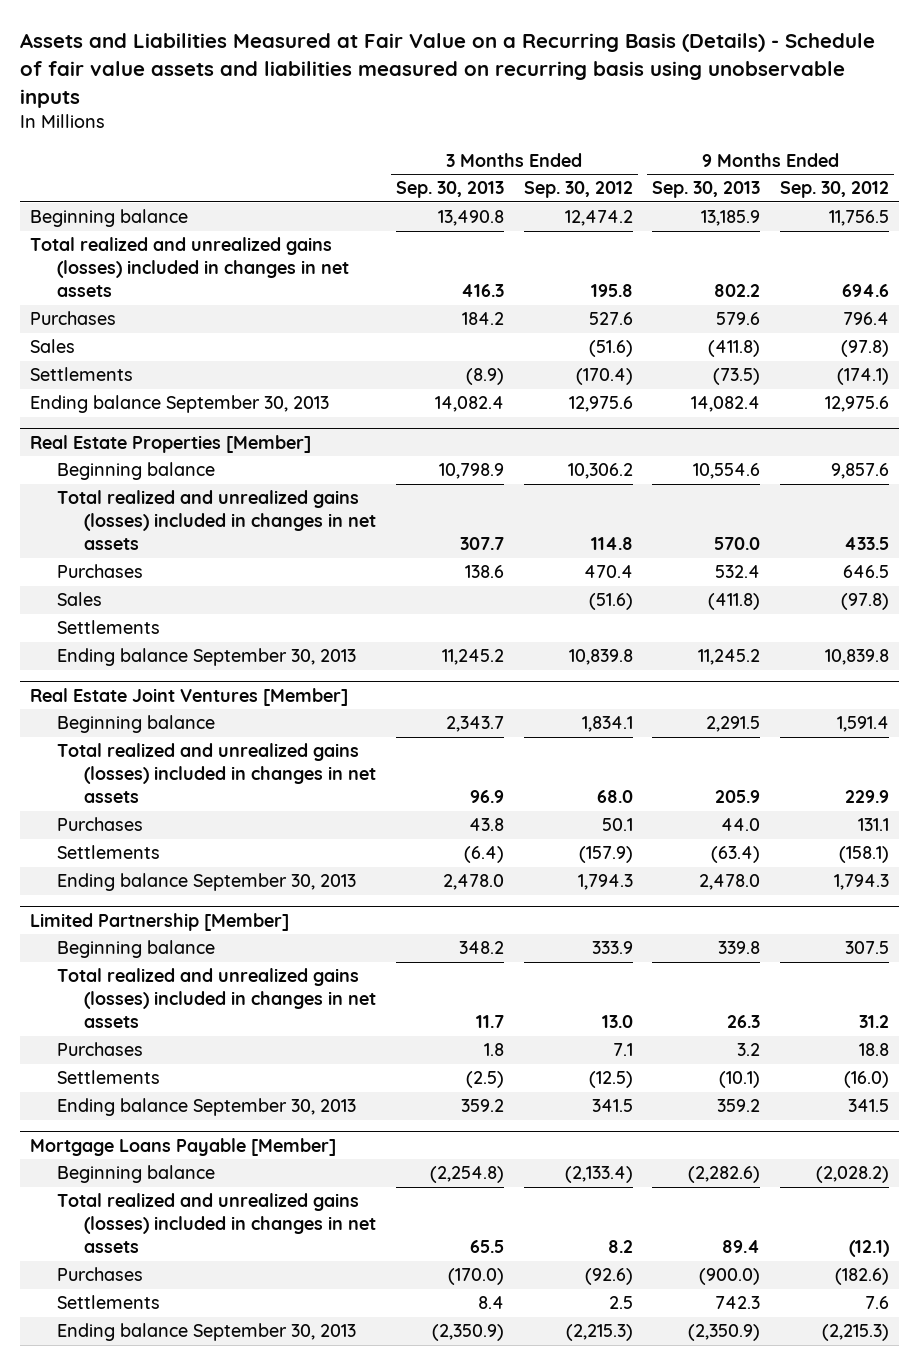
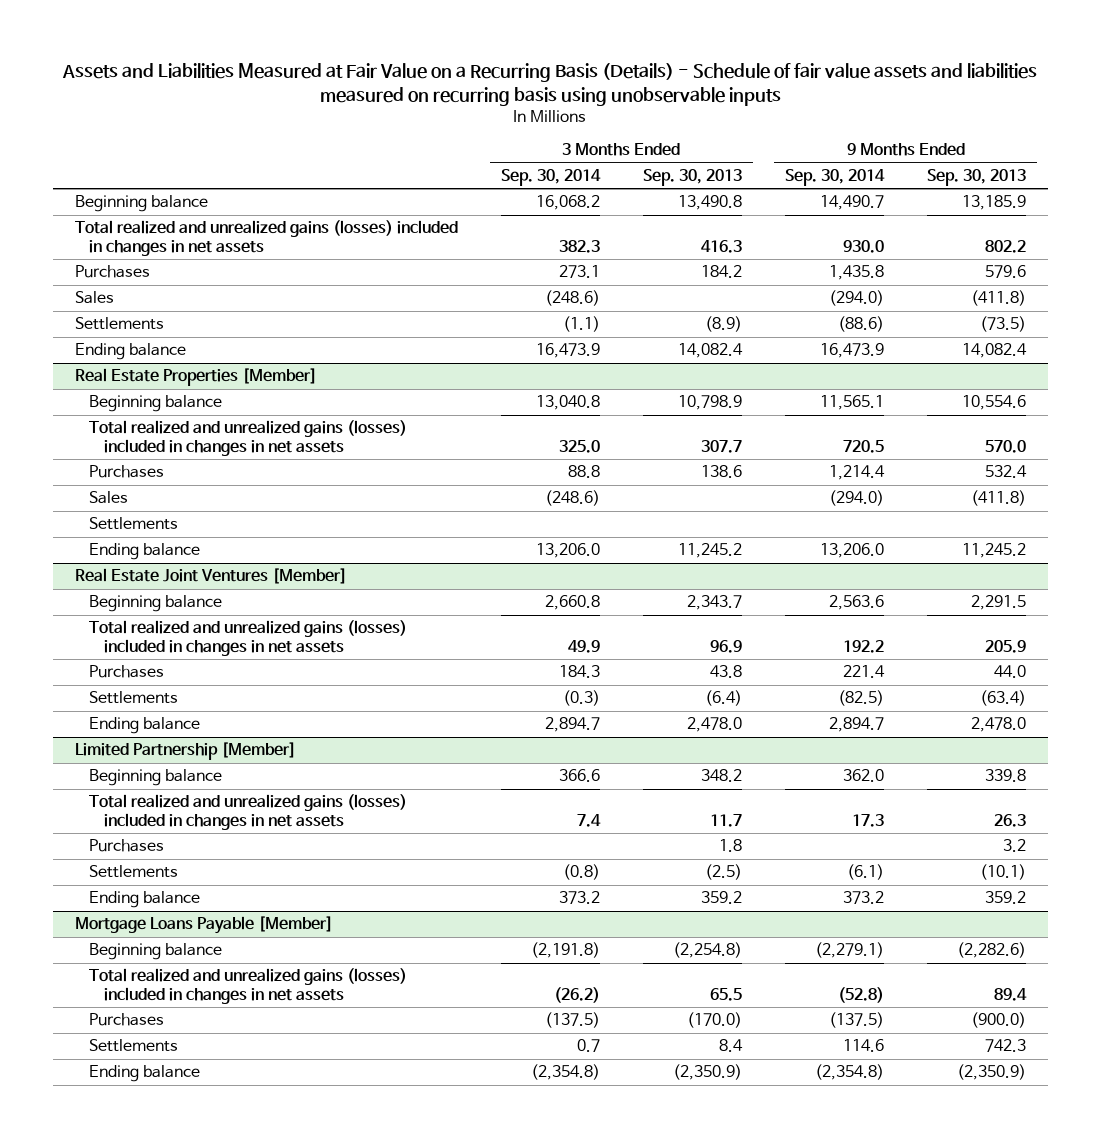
- | 3 Months Ended Sep. 30, 2013 | 3 Months Ended Sep. 30, 2012 | 9 Months Ended Sep. 30, 2013 | 9 Months Ended Sep. 30, 2012
+ | 3 Months Ended Sep. 30, 2014 | 3 Months Ended Sep. 30, 2013 | 9 Months Ended Sep. 30, 2014 | 9 Months Ended Sep. 30, 2013
- Ending balance September 30, 2013 | 14,082.4 | 12,975.6 | 14,082.4 | 12,975.6
+ Ending balance | 16,473.9 | 14,082.4 | 16,473.9 | 14,082.4
@ Real Estate Properties [Member]
- Ending balance September 30, 2013 | 11,245.2 | 10,839.8 | 11,245.2 | 10,839.8
+ Ending balance | 13,206.0 | 11,245.2 | 13,206.0 | 11,245.2
@ Real Estate Joint Ventures [Member]
- Ending balance September 30, 2013 | 2,478.0 | 1,794.3 | 2,478.0 | 1,794.3
+ Ending balance | 2,894.7 | 2,478.0 | 2,894.7 | 2,478.0
@ Limited Partnership [Member]
- Ending balance September 30, 2013 | 359.2 | 341.5 | 359.2 | 341.5
+ Ending balance | 373.2 | 359.2 | 373.2 | 359.2
@ Mortgage Loans Payable [Member]
- Ending balance September 30, 2013 | (2,350.9) | (2,215.3) | (2,350.9) | (2,215.3)
+ Ending balance | (2,354.8) | (2,350.9) | (2,354.8) | (2,350.9)

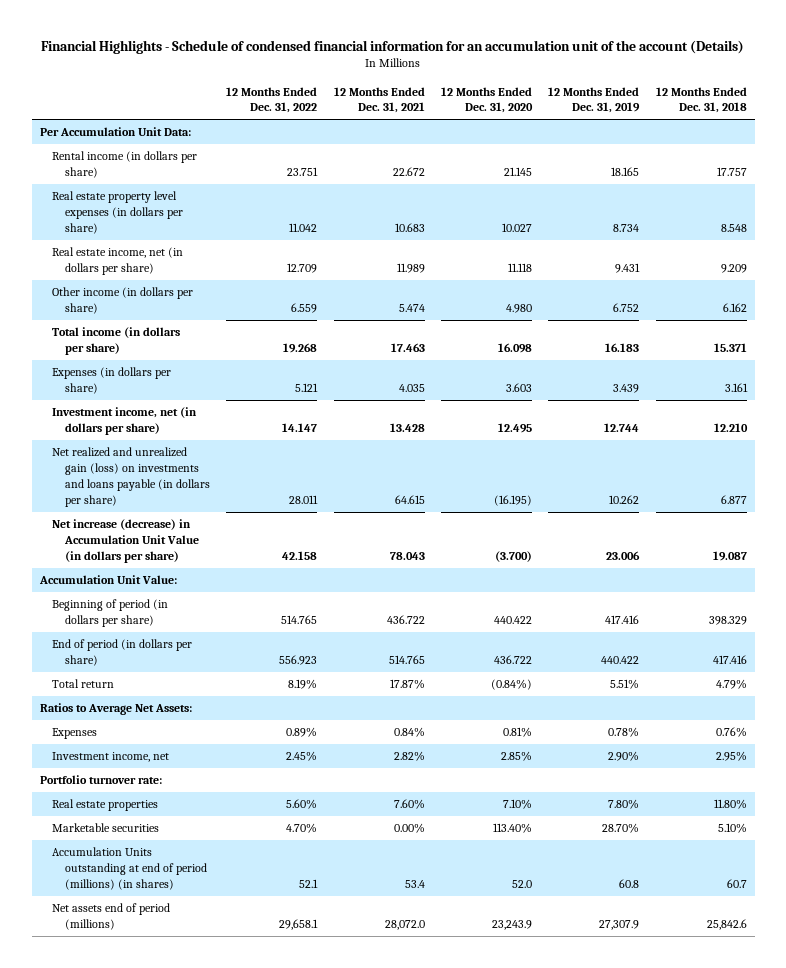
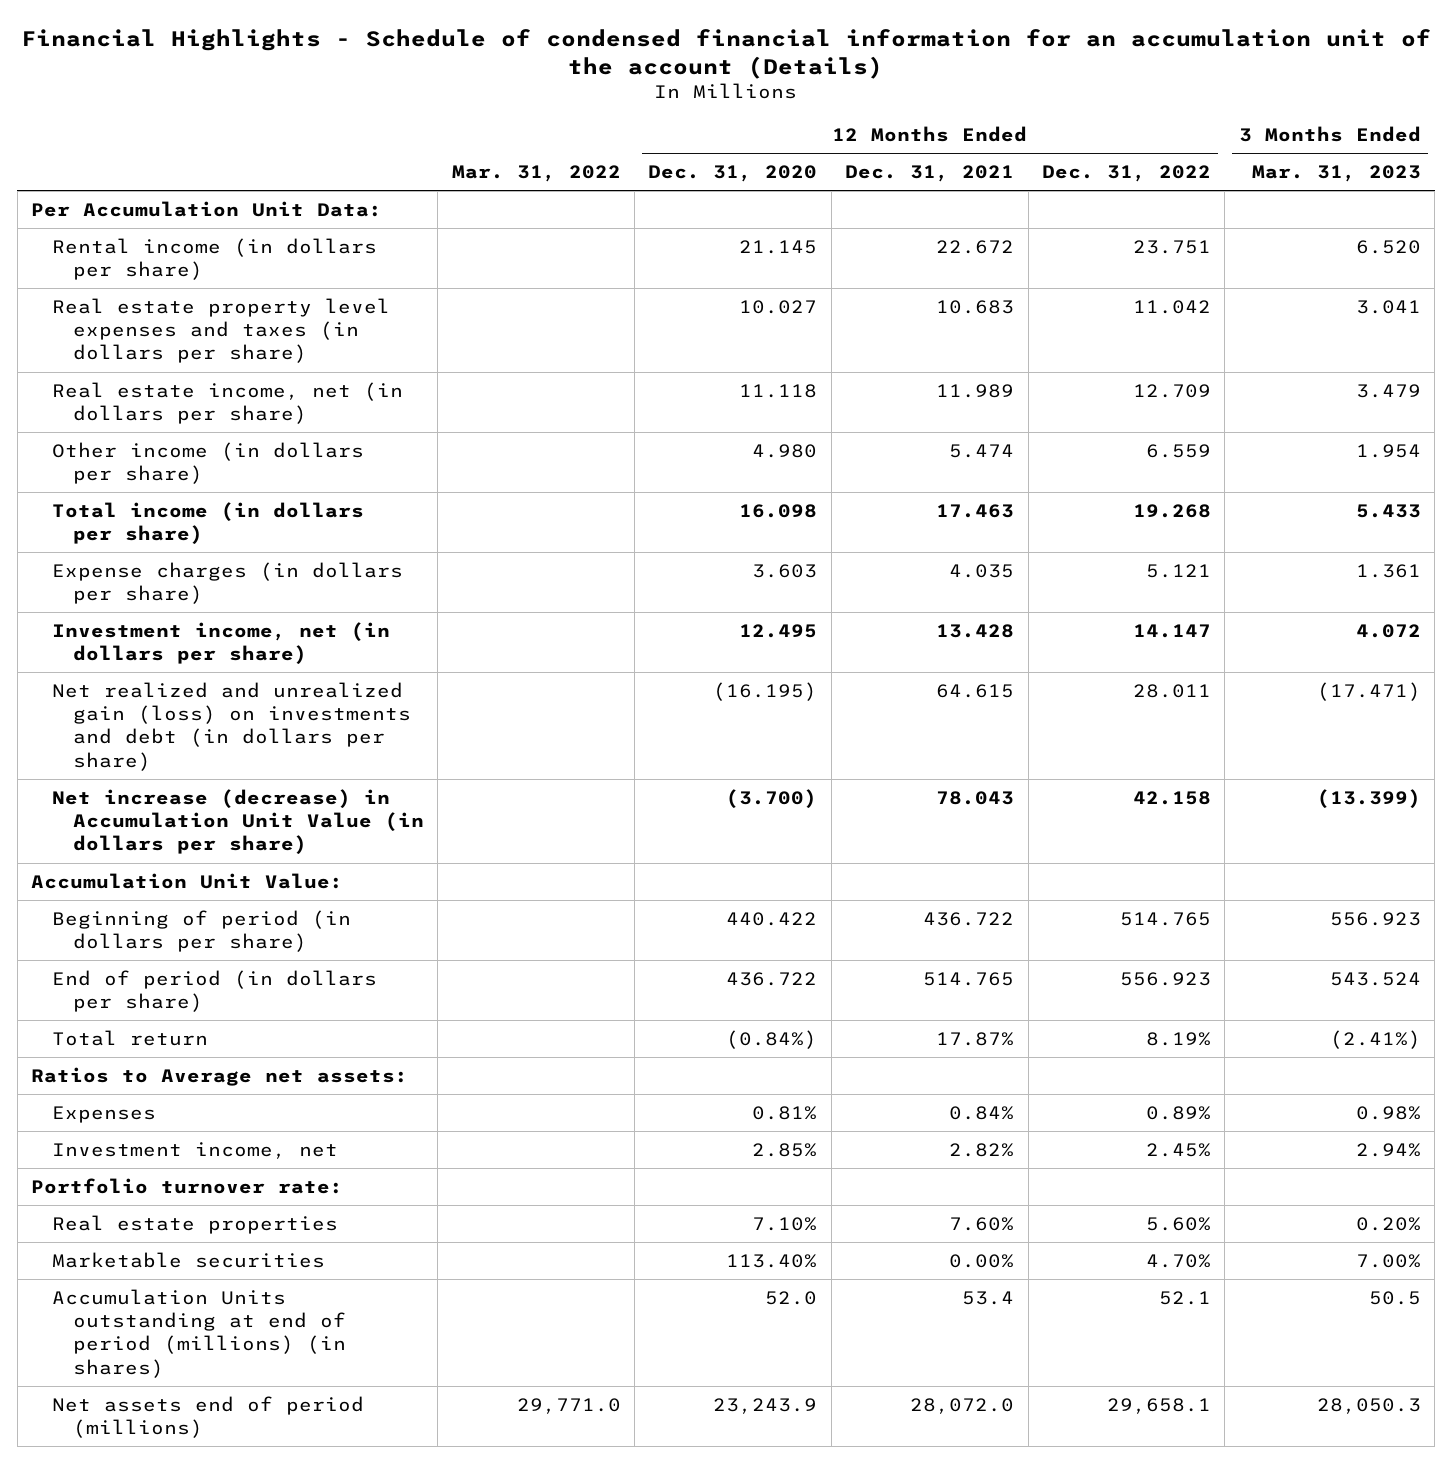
- | 12 Months Ended Dec. 31, 2022 | 12 Months Ended Dec. 31, 2021 | 12 Months Ended Dec. 31, 2020 | 12 Months Ended Dec. 31, 2019 | 12 Months Ended Dec. 31, 2018
+ | Mar. 31, 2022 | 12 Months Ended Dec. 31, 2020 | 12 Months Ended Dec. 31, 2021 | 12 Months Ended Dec. 31, 2022 | 3 Months Ended Mar. 31, 2023
- Real estate property level expenses (in dollars per share) | 11.042 | 10.683 | 10.027 | 8.734 | 8.548
+ Real estate property level expenses and taxes (in dollars per share) | | 10.027 | 10.683 | 11.042 | 3.041
- Expenses (in dollars per share) | 5.121 | 4.035 | 3.603 | 3.439 | 3.161
+ Expense charges (in dollars per share) | | 3.603 | 4.035 | 5.121 | 1.361
- Net realized and unrealized gain (loss) on investments and loans payable (in dollars per share) | 28.011 | 64.615 | (16.195) | 10.262 | 6.877
+ Net realized and unrealized gain (loss) on investments and debt (in dollars per share) | | (16.195) | 64.615 | 28.011 | (17.471)
- Ratios to Average Net Assets:
+ Ratios to Average net assets:

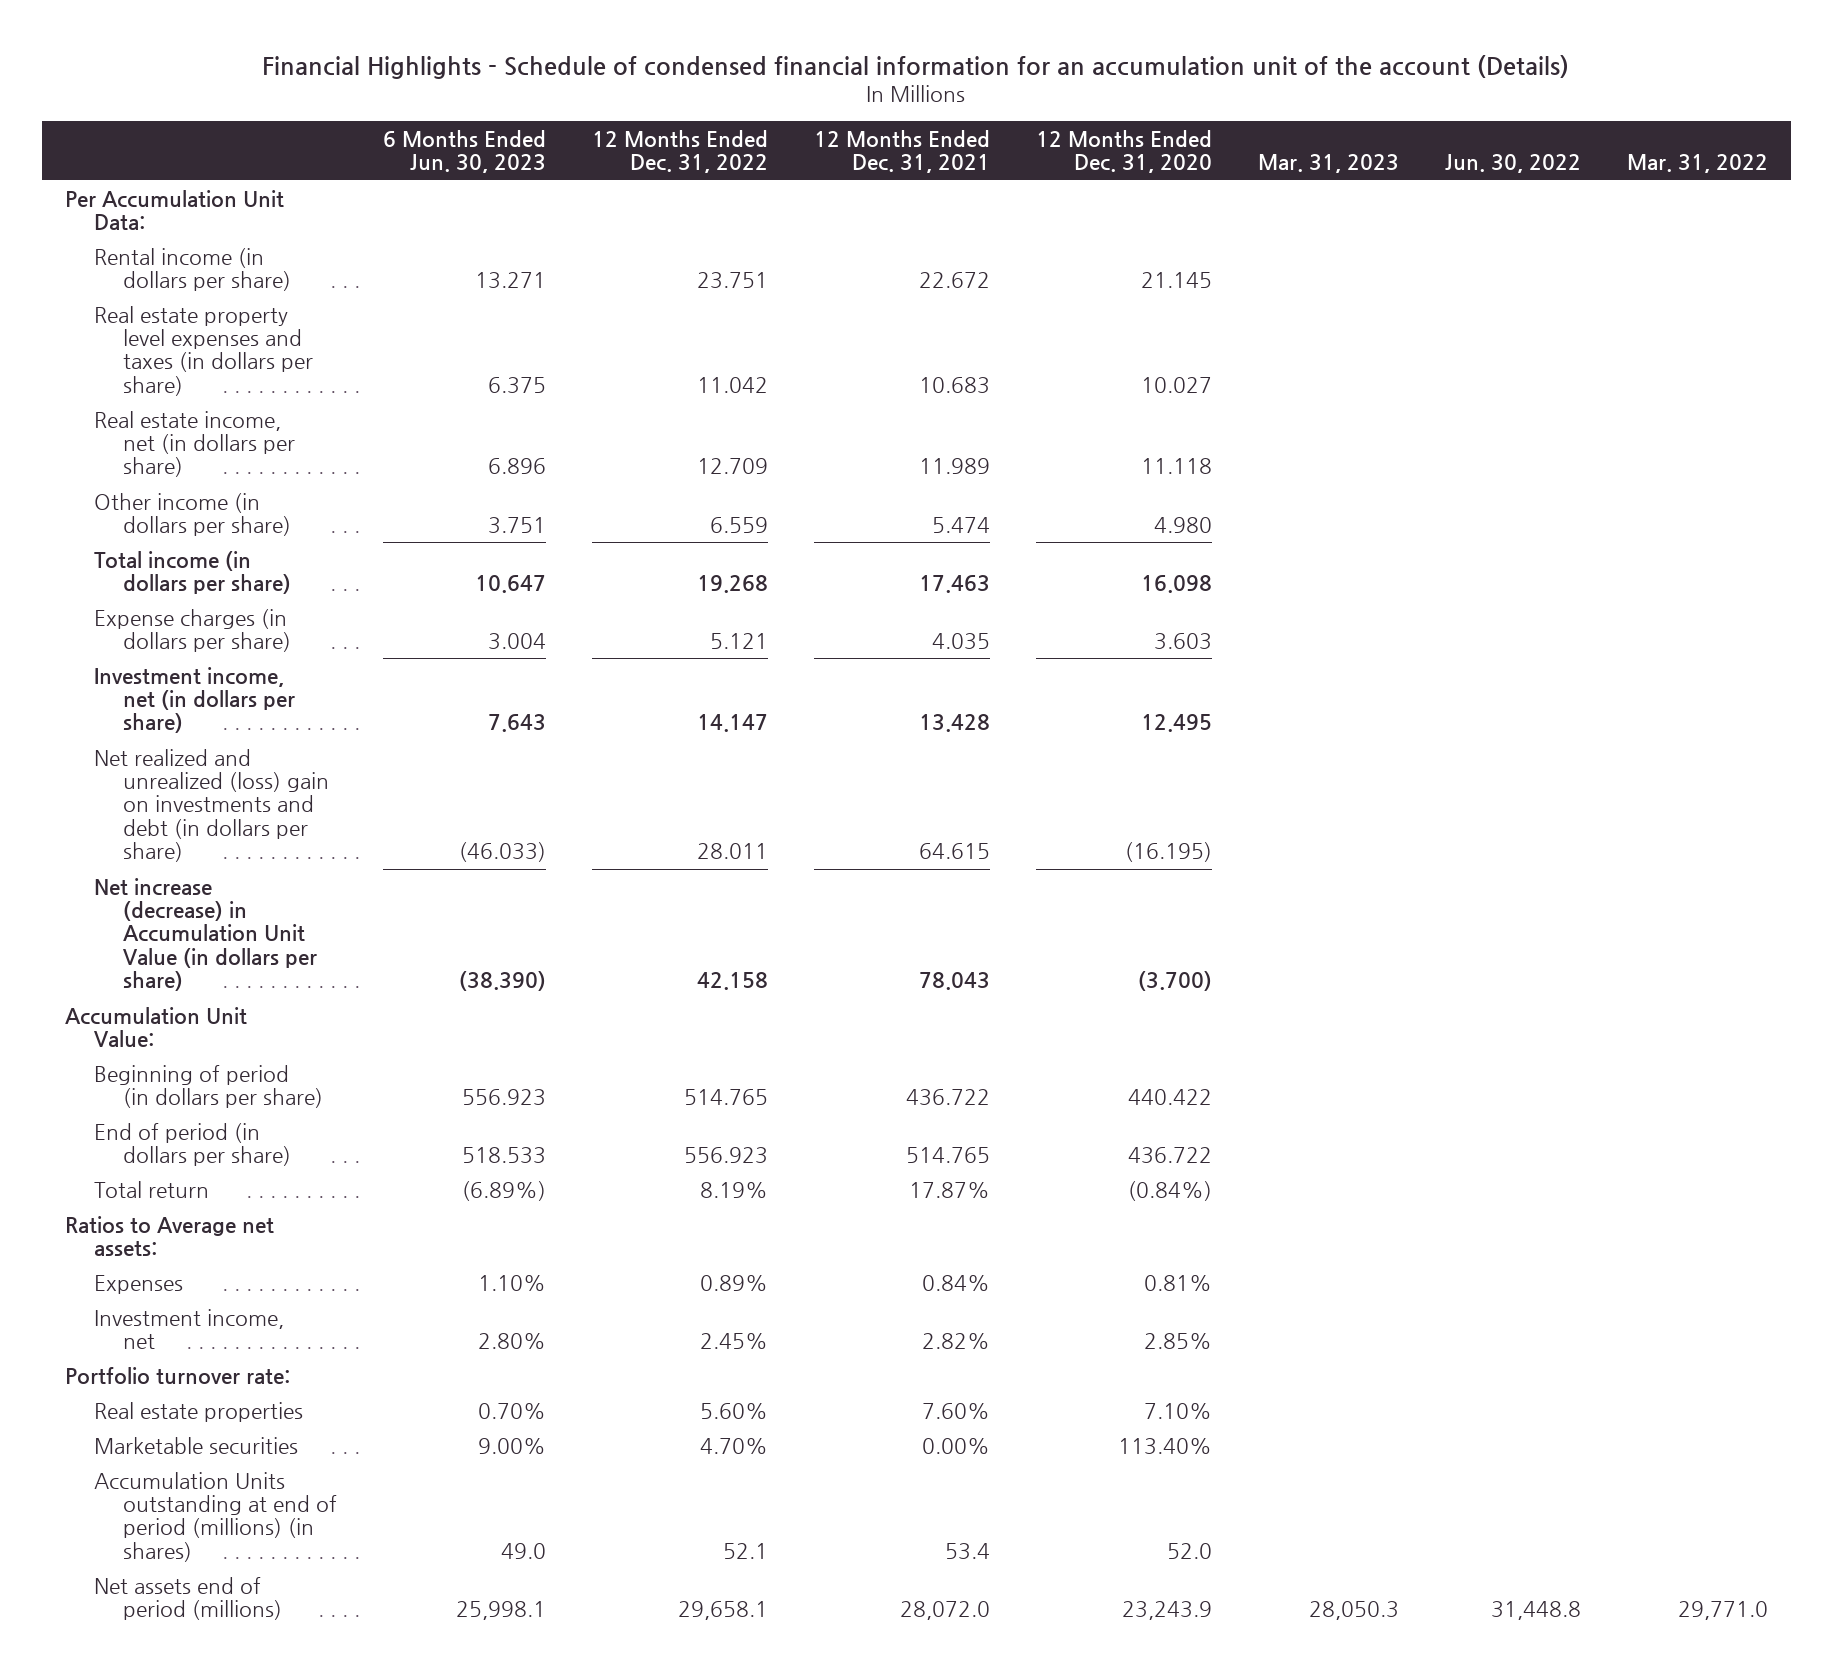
- | Mar. 31, 2022 | 12 Months Ended Dec. 31, 2020 | 12 Months Ended Dec. 31, 2021 | 12 Months Ended Dec. 31, 2022 | 3 Months Ended Mar. 31, 2023
+ | 6 Months Ended Jun. 30, 2023 | 12 Months Ended Dec. 31, 2022 | 12 Months Ended Dec. 31, 2021 | 12 Months Ended Dec. 31, 2020 | Mar. 31, 2023 | Jun. 30, 2022 | Mar. 31, 2022
- Net realized and unrealized gain (loss) on investments and debt (in dollars per share) | | (16.195) | 64.615 | 28.011 | (17.471)
+ Net realized and unrealized (loss) gain on investments and debt (in dollars per share) | (46.033) | 28.011 | 64.615 | (16.195) | | |

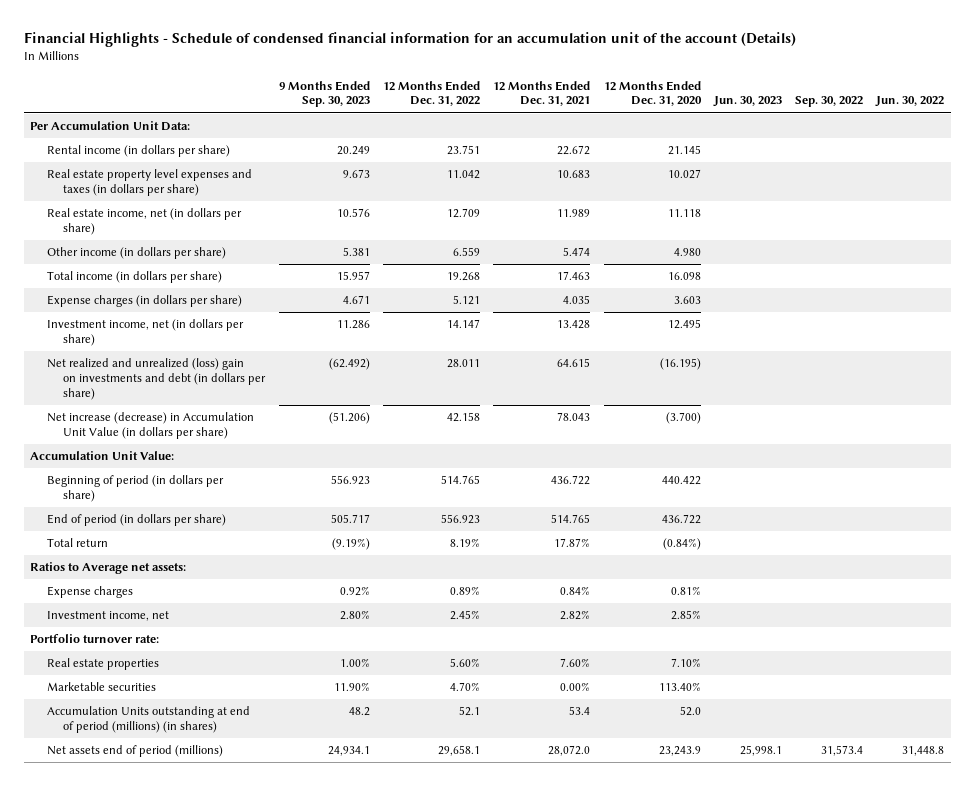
- | 6 Months Ended Jun. 30, 2023 | 12 Months Ended Dec. 31, 2022 | 12 Months Ended Dec. 31, 2021 | 12 Months Ended Dec. 31, 2020 | Mar. 31, 2023 | Jun. 30, 2022 | Mar. 31, 2022
+ | 9 Months Ended Sep. 30, 2023 | 12 Months Ended Dec. 31, 2022 | 12 Months Ended Dec. 31, 2021 | 12 Months Ended Dec. 31, 2020 | Jun. 30, 2023 | Sep. 30, 2022 | Jun. 30, 2022
- Expenses | 1.10% | 0.89% | 0.84% | 0.81% | | |
+ Expense charges | 0.92% | 0.89% | 0.84% | 0.81% | | |

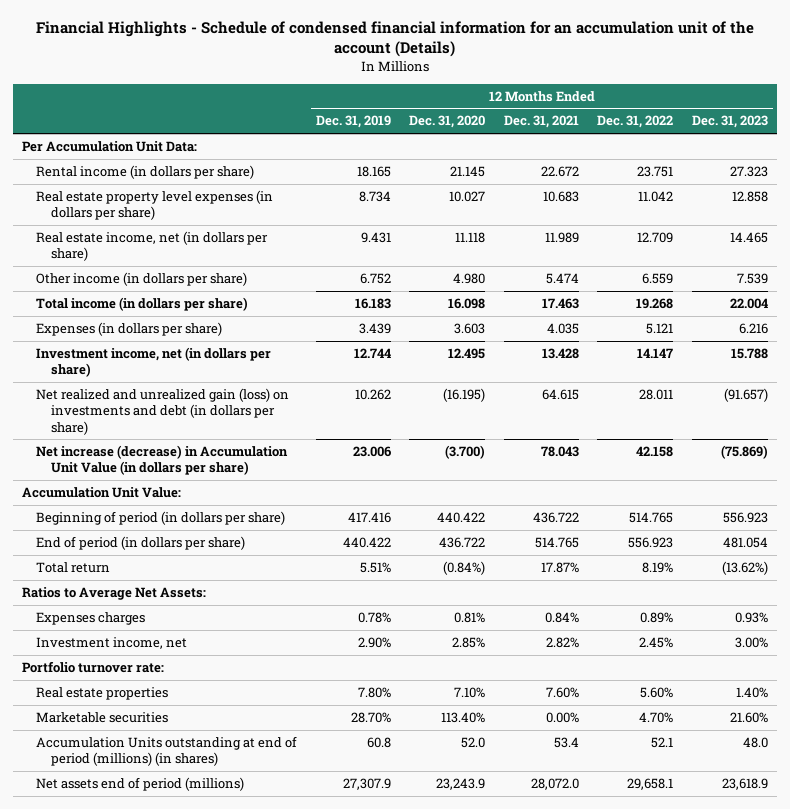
- | 9 Months Ended Sep. 30, 2023 | 12 Months Ended Dec. 31, 2022 | 12 Months Ended Dec. 31, 2021 | 12 Months Ended Dec. 31, 2020 | Jun. 30, 2023 | Sep. 30, 2022 | Jun. 30, 2022
+ | 12 Months Ended Dec. 31, 2019 | 12 Months Ended Dec. 31, 2020 | 12 Months Ended Dec. 31, 2021 | 12 Months Ended Dec. 31, 2022 | 12 Months Ended Dec. 31, 2023
- Real estate property level expenses and taxes (in dollars per share) | 9.673 | 11.042 | 10.683 | 10.027 | | |
+ Real estate property level expenses (in dollars per share) | 8.734 | 10.027 | 10.683 | 11.042 | 12.858
- Expense charges (in dollars per share) | 4.671 | 5.121 | 4.035 | 3.603 | | |
+ Expenses (in dollars per share) | 3.439 | 3.603 | 4.035 | 5.121 | 6.216
- Net realized and unrealized (loss) gain on investments and debt (in dollars per share) | (62.492) | 28.011 | 64.615 | (16.195) | | |
+ Net realized and unrealized gain (loss) on investments and debt (in dollars per share) | 10.262 | (16.195) | 64.615 | 28.011 | (91.657)
- Ratios to Average net assets:
- Expense charges | 0.92% | 0.89% | 0.84% | 0.81% | | |
+ Ratios to Average Net Assets:
+ Expenses charges | 0.78% | 0.81% | 0.84% | 0.89% | 0.93%

